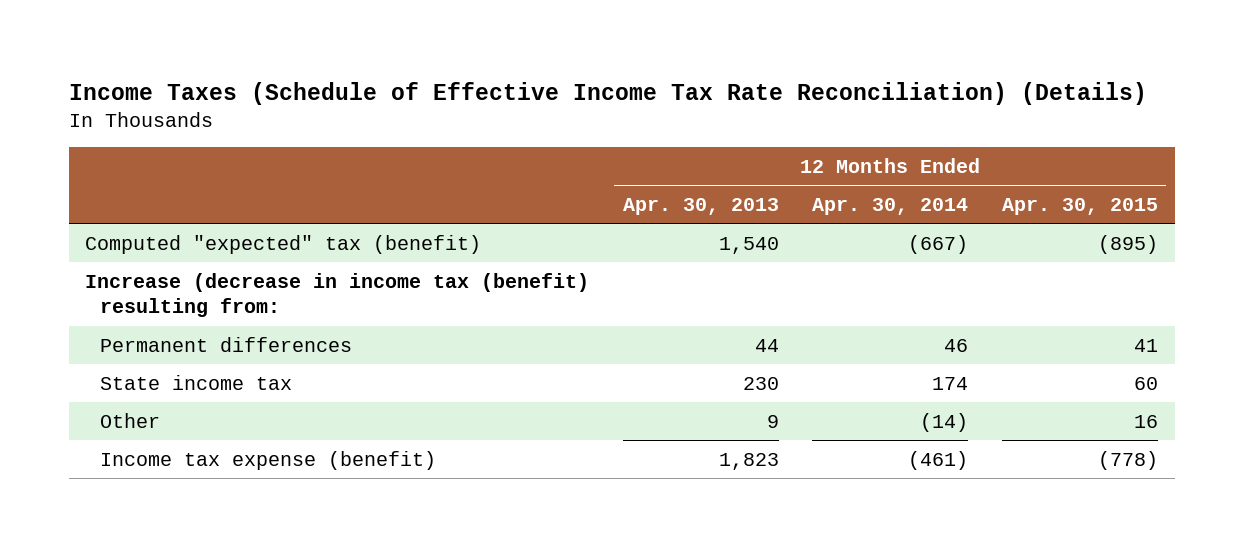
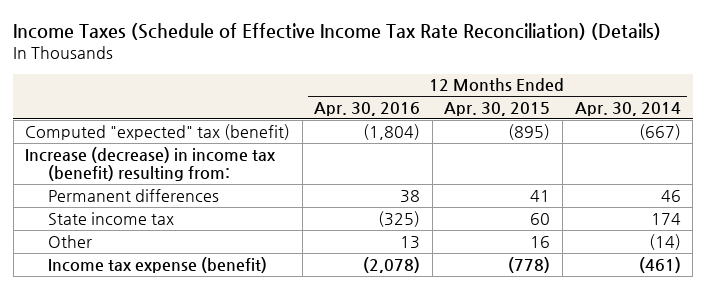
- | 12 Months Ended Apr. 30, 2013 | 12 Months Ended Apr. 30, 2014 | 12 Months Ended Apr. 30, 2015
+ | 12 Months Ended Apr. 30, 2016 | 12 Months Ended Apr. 30, 2015 | 12 Months Ended Apr. 30, 2014
- Increase (decrease in income tax (benefit) resulting from:
+ Increase (decrease) in income tax (benefit) resulting from:

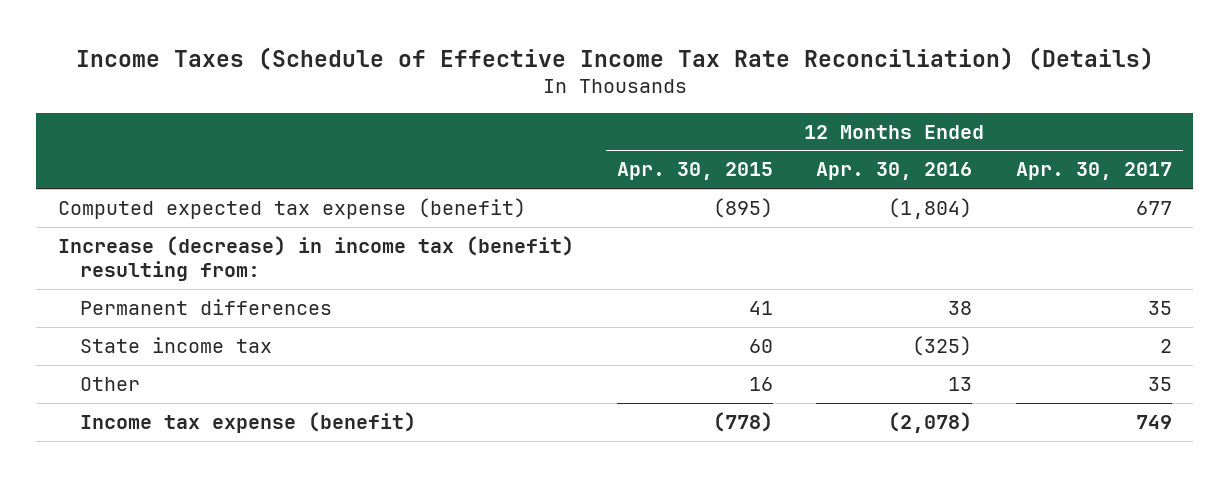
- | 12 Months Ended Apr. 30, 2016 | 12 Months Ended Apr. 30, 2015 | 12 Months Ended Apr. 30, 2014
+ | 12 Months Ended Apr. 30, 2015 | 12 Months Ended Apr. 30, 2016 | 12 Months Ended Apr. 30, 2017
- Computed "expected" tax (benefit) | (1,804) | (895) | (667)
+ Computed expected tax expense (benefit) | (895) | (1,804) | 677

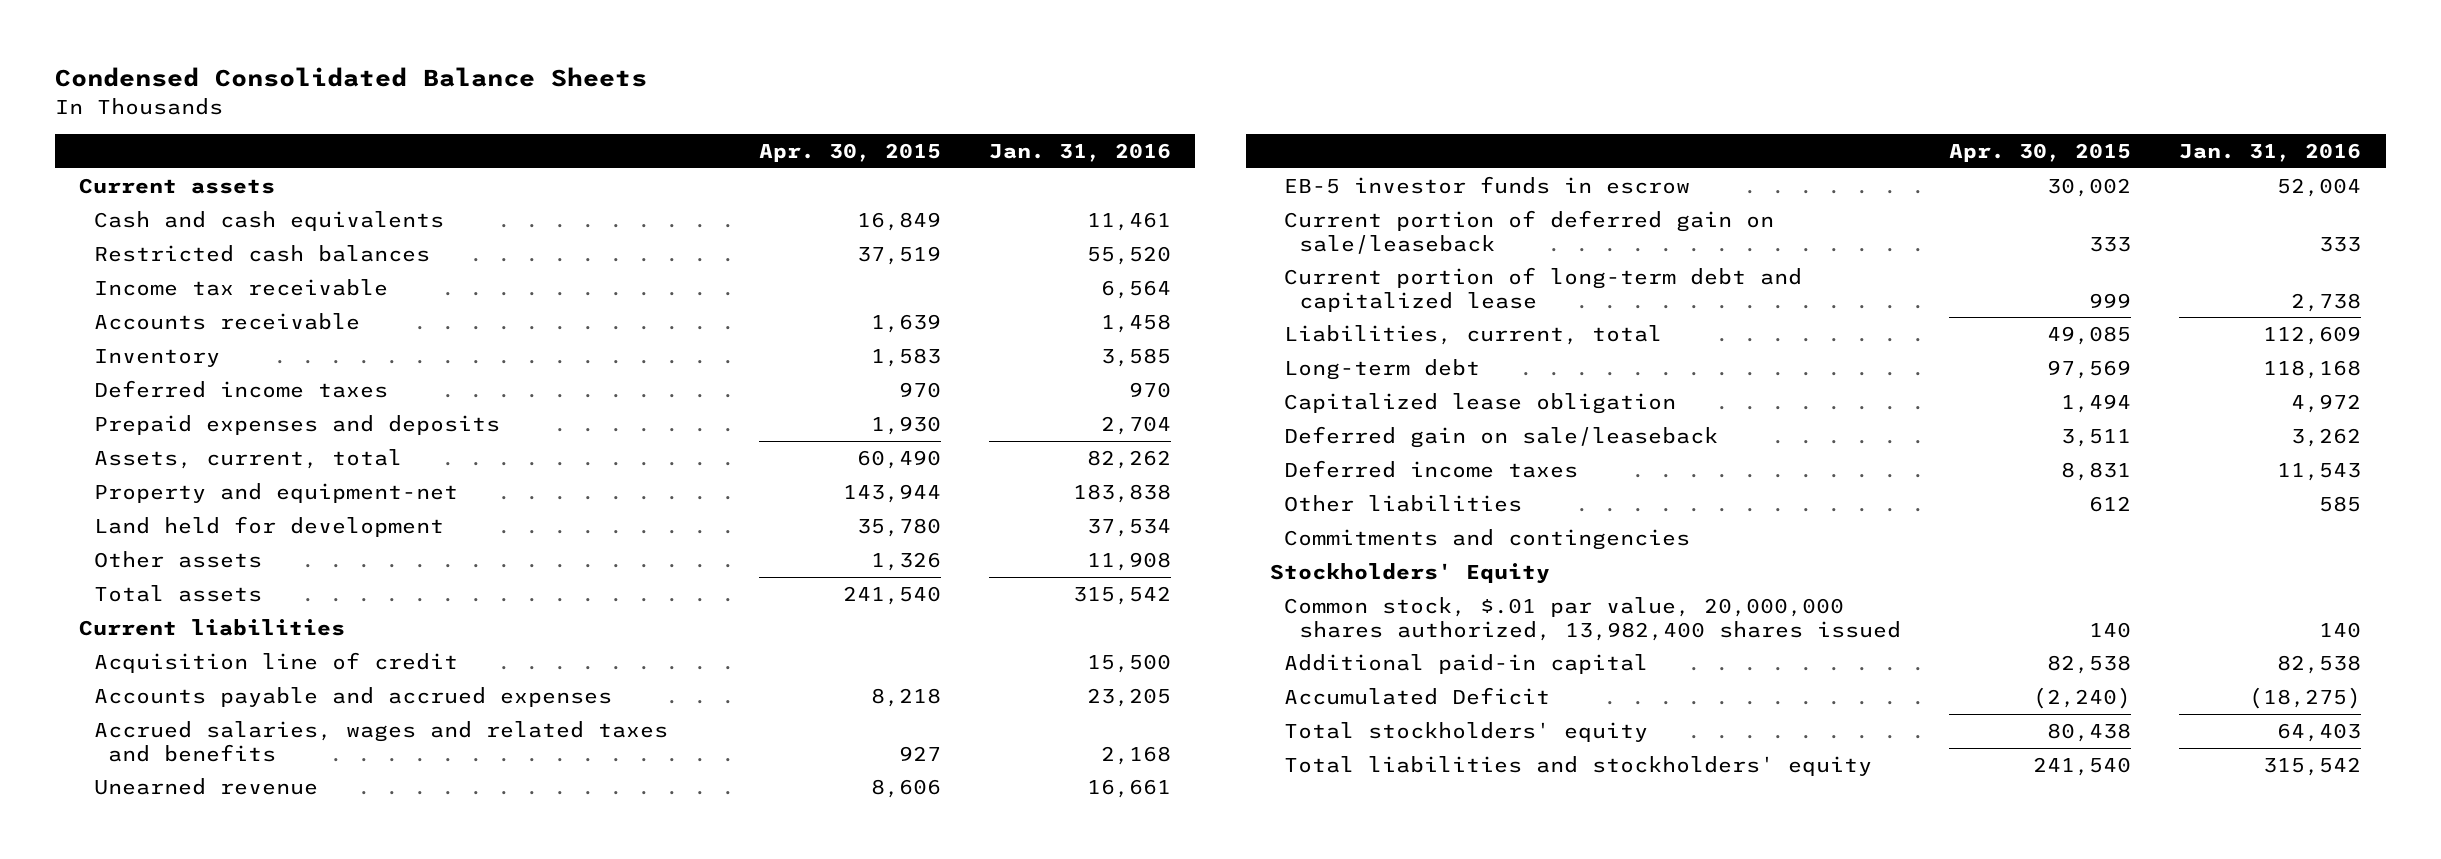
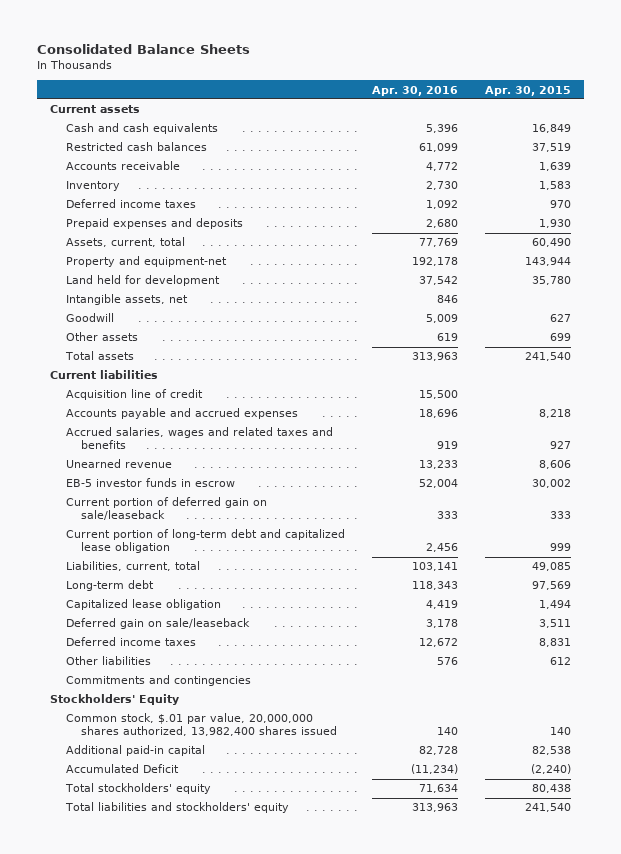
- Condensed Consolidated Balance Sheets
+ Consolidated Balance Sheets
- | Apr. 30, 2015 | Jan. 31, 2016
+ | Apr. 30, 2016 | Apr. 30, 2015
- Income tax receivable | | 6,564
- Other assets | 1,326 | 11,908
+ Intangible assets, net | 846 |
+ Goodwill | 5,009 | 627
+ Other assets | 619 | 699
- Current portion of long-term debt and capitalized lease | 999 | 2,738
+ Current portion of long-term debt and capitalized lease obligation | 2,456 | 999

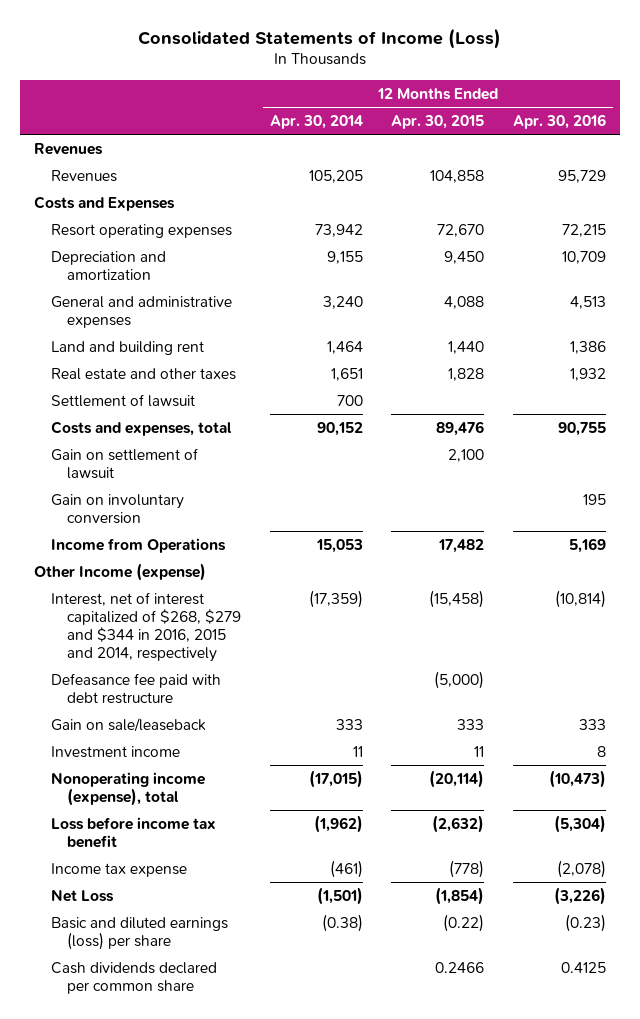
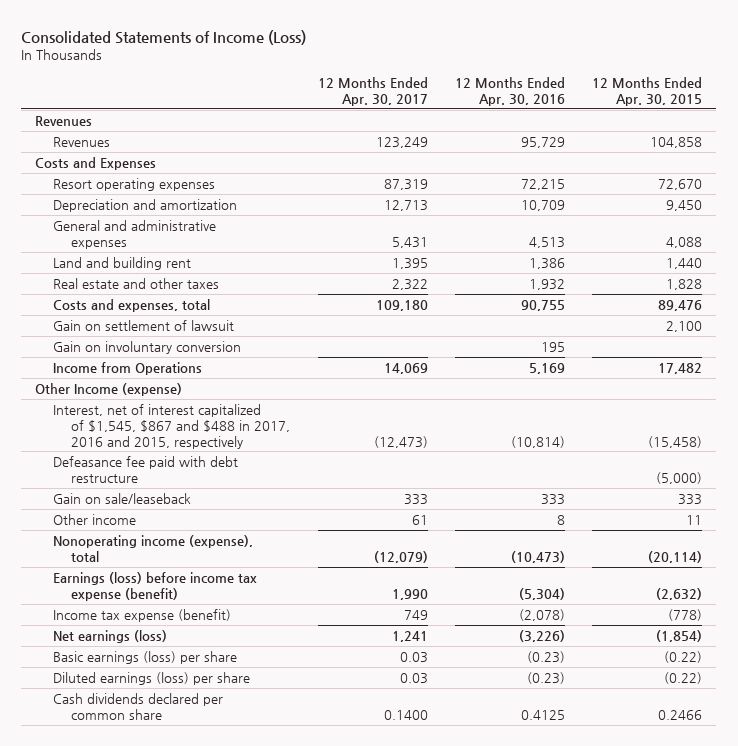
- | 12 Months Ended Apr. 30, 2014 | 12 Months Ended Apr. 30, 2015 | 12 Months Ended Apr. 30, 2016
+ | 12 Months Ended Apr. 30, 2017 | 12 Months Ended Apr. 30, 2016 | 12 Months Ended Apr. 30, 2015
- Settlement of lawsuit | 700 | |
- Interest, net of interest capitalized of $268, $279 and $344 in 2016, 2015 and 2014, respectively | (17,359) | (15,458) | (10,814)
+ Interest, net of interest capitalized of $1,545, $867 and $488 in 2017, 2016 and 2015, respectively | (12,473) | (10,814) | (15,458)
- Investment income | 11 | 11 | 8
+ Other income | 61 | 8 | 11
- Loss before income tax benefit | (1,962) | (2,632) | (5,304)
- Income tax expense | (461) | (778) | (2,078)
- Net Loss | (1,501) | (1,854) | (3,226)
- Basic and diluted earnings (loss) per share | (0.38) | (0.22) | (0.23)
+ Earnings (loss) before income tax expense (benefit) | 1,990 | (5,304) | (2,632)
+ Income tax expense (benefit) | 749 | (2,078) | (778)
+ Net earnings (loss) | 1,241 | (3,226) | (1,854)
+ Basic earnings (loss) per share | 0.03 | (0.23) | (0.22)
+ Diluted earnings (loss) per share | 0.03 | (0.23) | (0.22)

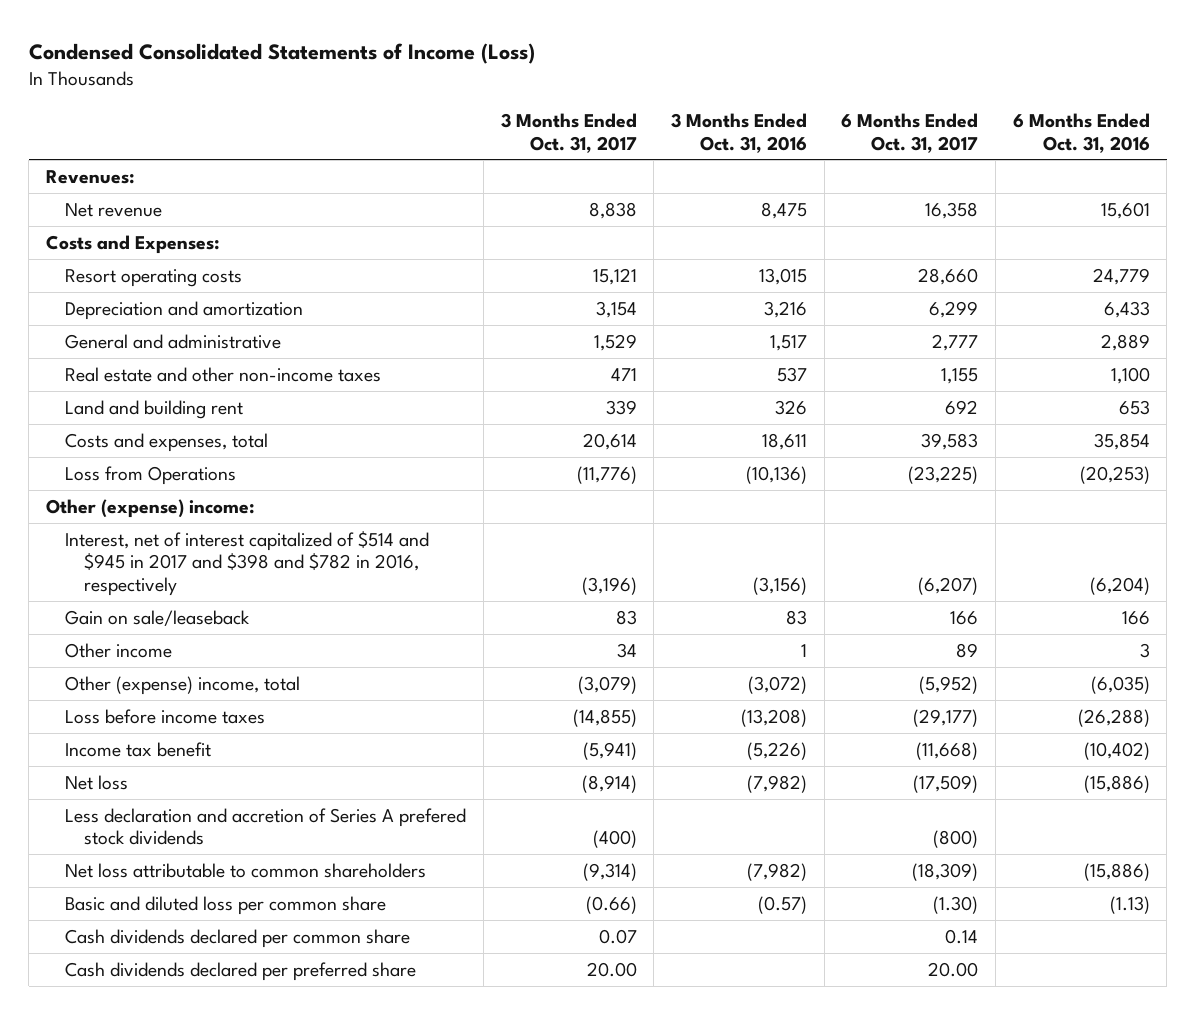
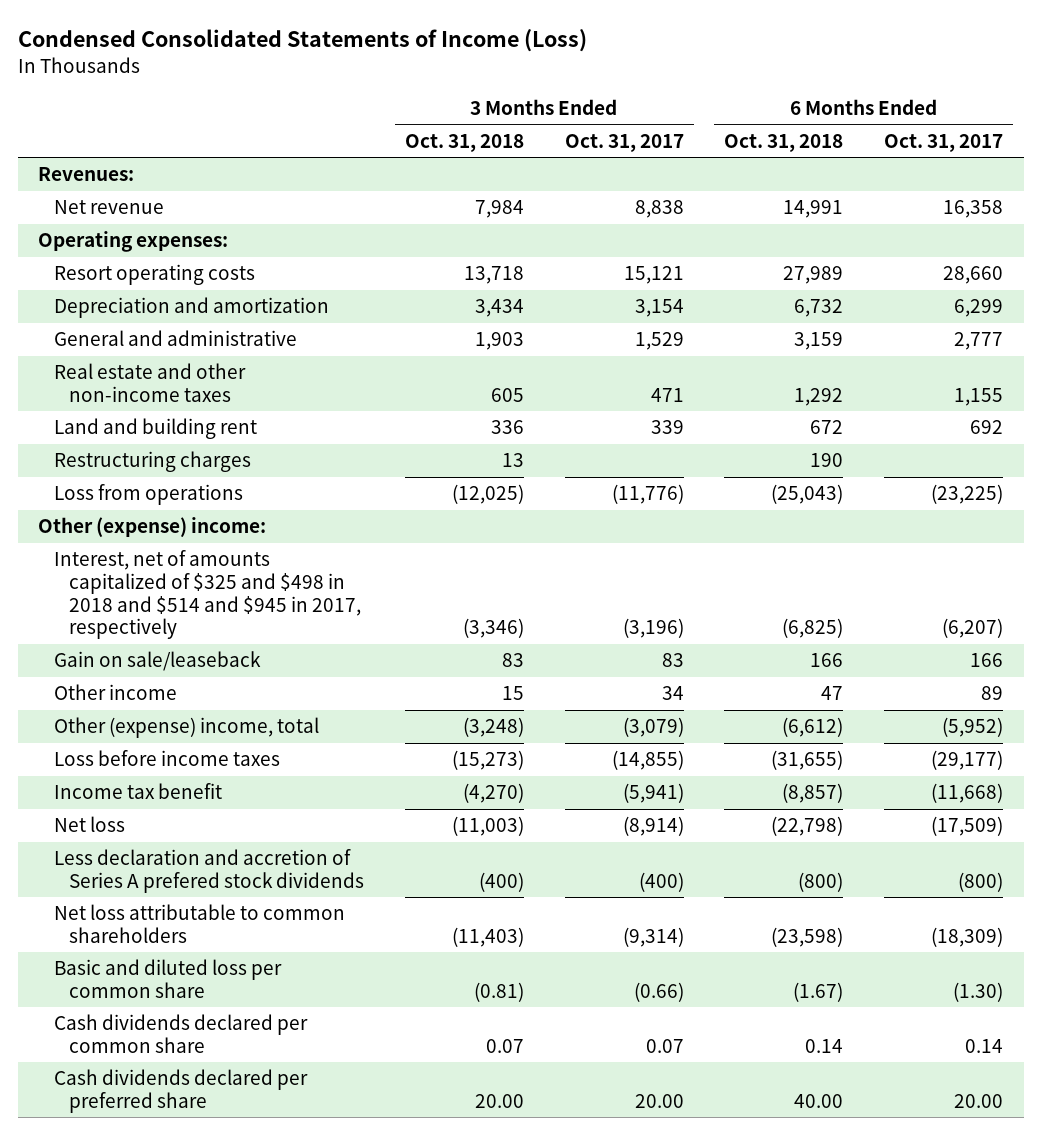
- | 3 Months Ended Oct. 31, 2017 | 3 Months Ended Oct. 31, 2016 | 6 Months Ended Oct. 31, 2017 | 6 Months Ended Oct. 31, 2016
+ | 3 Months Ended Oct. 31, 2018 | 3 Months Ended Oct. 31, 2017 | 6 Months Ended Oct. 31, 2018 | 6 Months Ended Oct. 31, 2017
- Costs and Expenses:
+ Operating expenses:
- Costs and expenses, total | 20,614 | 18,611 | 39,583 | 35,854
- Loss from Operations | (11,776) | (10,136) | (23,225) | (20,253)
+ Restructuring charges | 13 | | 190 |
+ Loss from operations | (12,025) | (11,776) | (25,043) | (23,225)
- Interest, net of interest capitalized of $514 and $945 in 2017 and $398 and $782 in 2016, respectively | (3,196) | (3,156) | (6,207) | (6,204)
+ Interest, net of amounts capitalized of $325 and $498 in 2018 and $514 and $945 in 2017, respectively | (3,346) | (3,196) | (6,825) | (6,207)

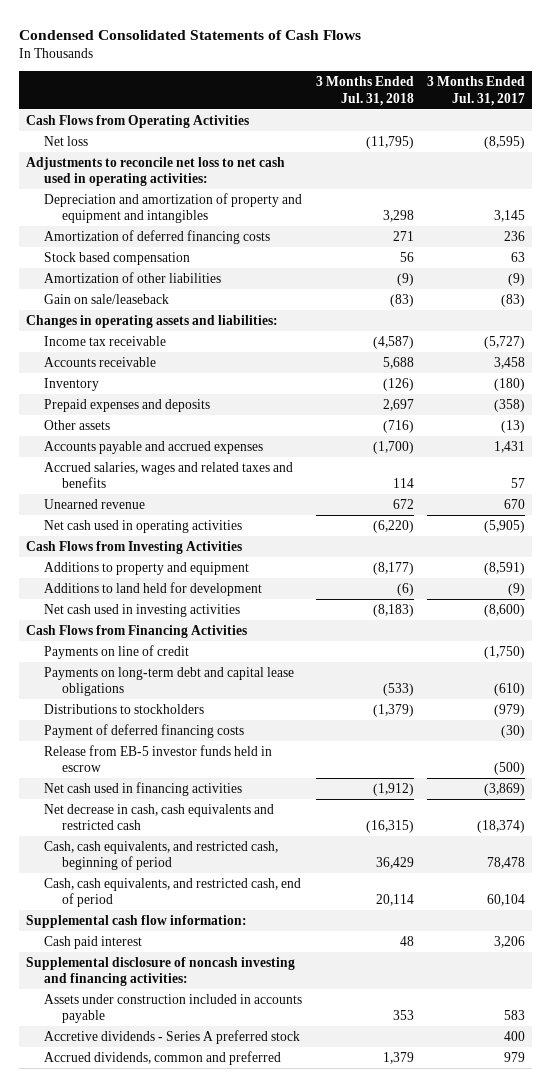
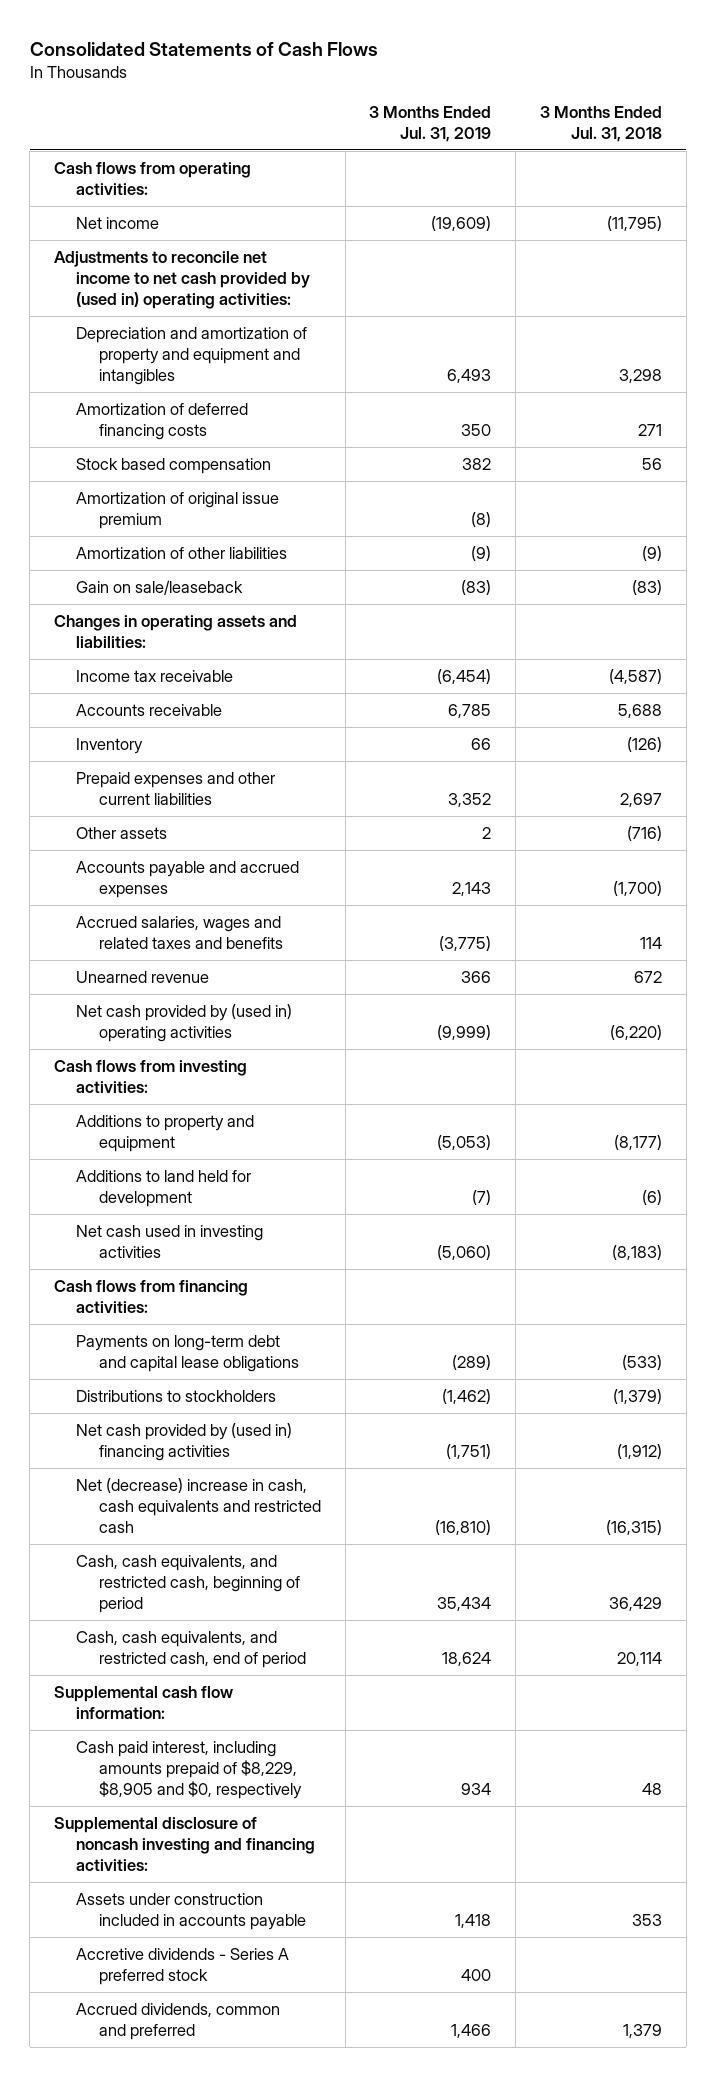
- Condensed Consolidated Statements of Cash Flows
+ Consolidated Statements of Cash Flows
- | 3 Months Ended Jul. 31, 2018 | 3 Months Ended Jul. 31, 2017
+ | 3 Months Ended Jul. 31, 2019 | 3 Months Ended Jul. 31, 2018
- Cash Flows from Operating Activities
- Net loss | (11,795) | (8,595)
- Adjustments to reconcile net loss to net cash used in operating activities:
+ Cash flows from operating activities:
+ Net income | (19,609) | (11,795)
+ Adjustments to reconcile net income to net cash provided by (used in) operating activities:
+ Amortization of original issue premium | (8) |
- Prepaid expenses and deposits | 2,697 | (358)
+ Prepaid expenses and other current liabilities | 3,352 | 2,697
- Net cash used in operating activities | (6,220) | (5,905)
- Cash Flows from Investing Activities
+ Net cash provided by (used in) operating activities | (9,999) | (6,220)
+ Cash flows from investing activities:
- Cash Flows from Financing Activities
- Payments on line of credit | | (1,750)
+ Cash flows from financing activities:
- Payment of deferred financing costs | | (30)
- Release from EB-5 investor funds held in escrow | | (500)
- Net cash used in financing activities | (1,912) | (3,869)
- Net decrease in cash, cash equivalents and restricted cash | (16,315) | (18,374)
+ Net cash provided by (used in) financing activities | (1,751) | (1,912)
+ Net (decrease) increase in cash, cash equivalents and restricted cash | (16,810) | (16,315)
- Cash paid interest | 48 | 3,206
+ Cash paid interest, including amounts prepaid of $8,229, $8,905 and $0, respectively | 934 | 48

